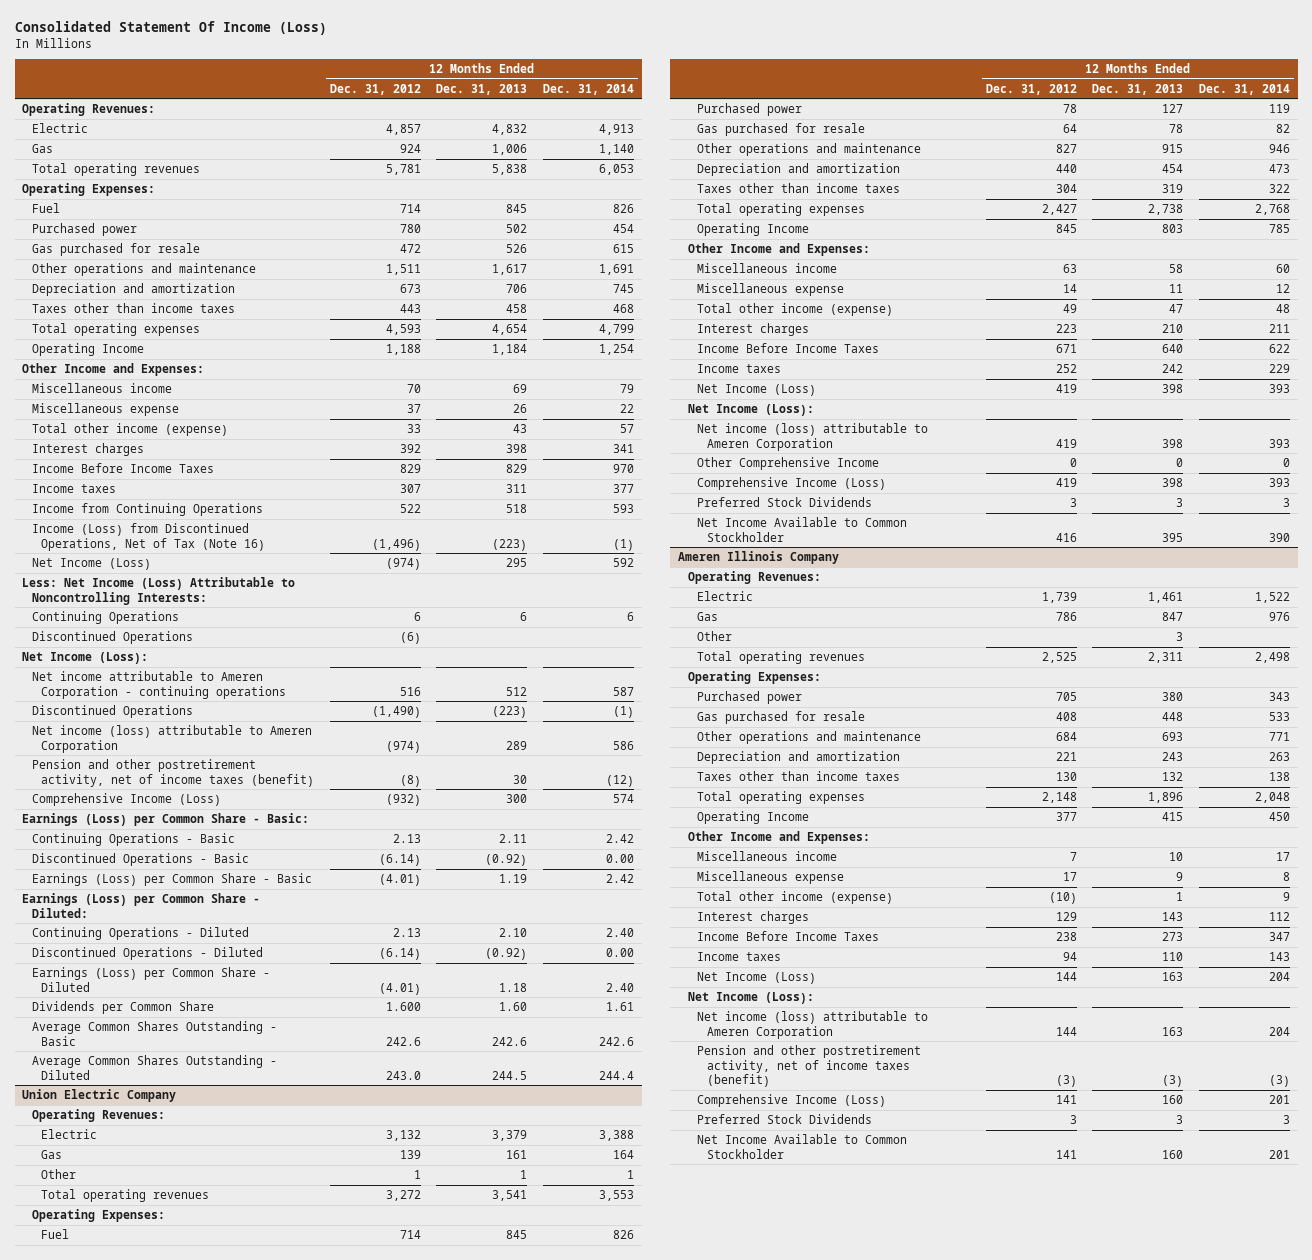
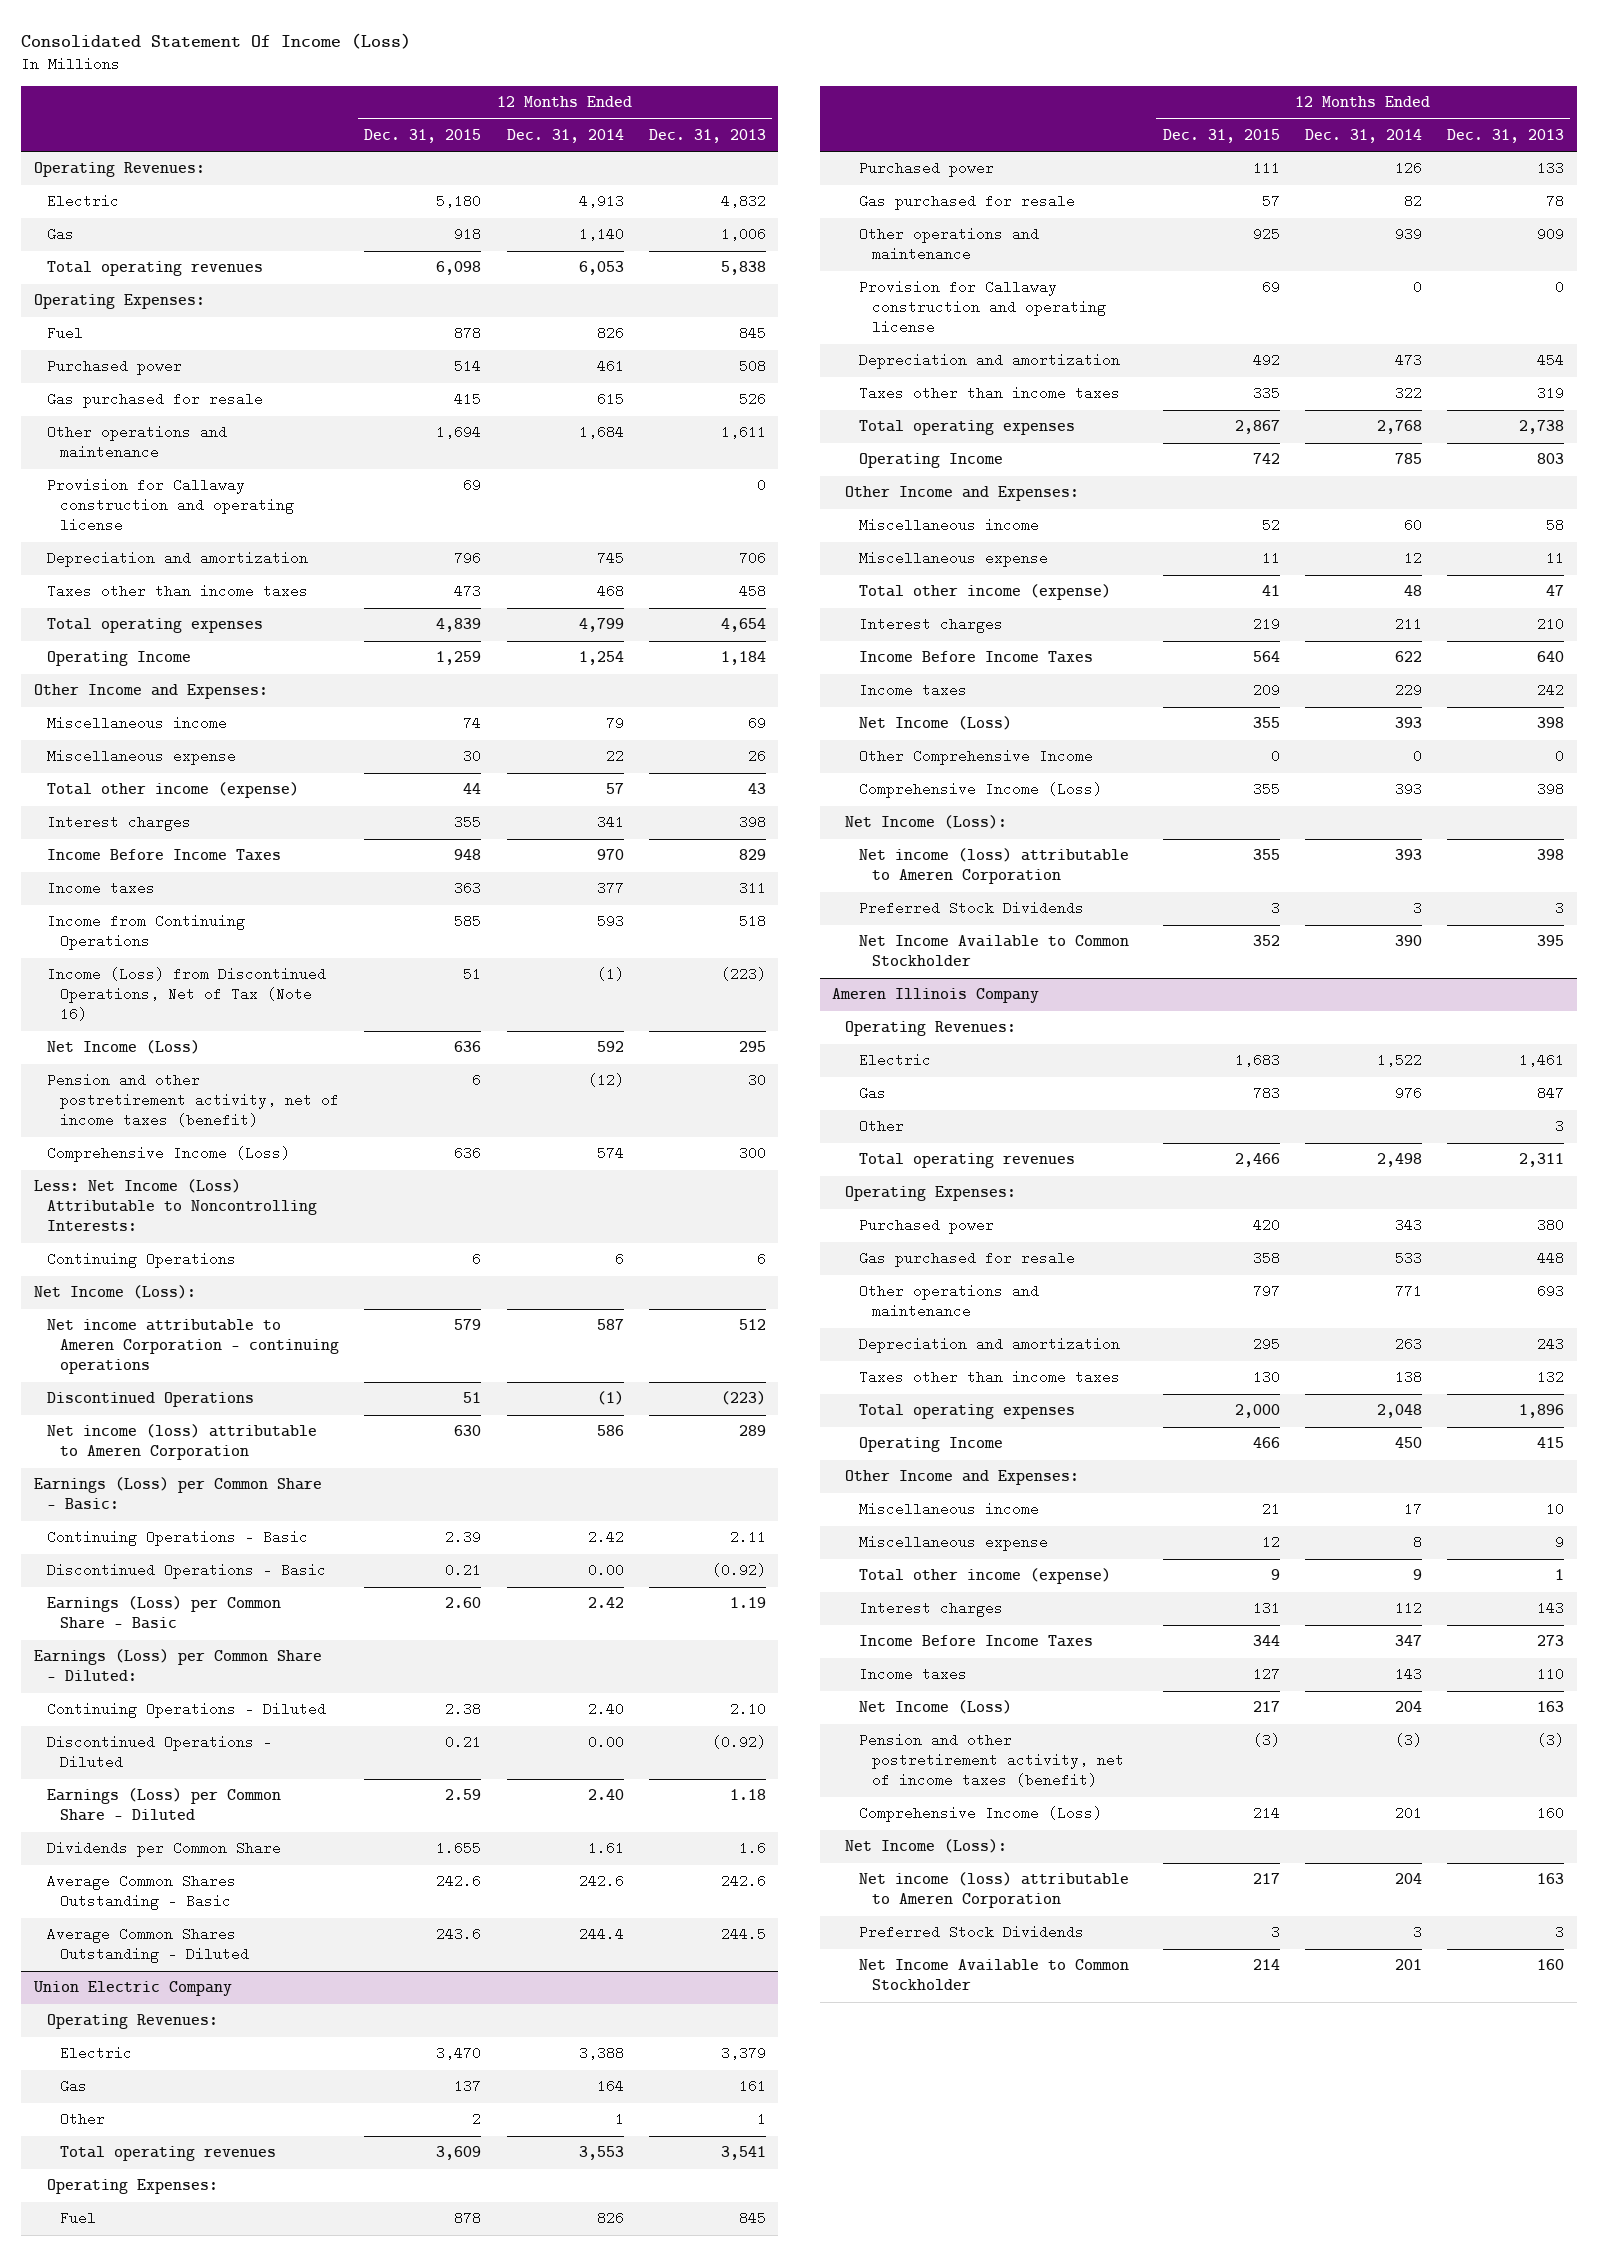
- | 12 Months Ended Dec. 31, 2012 | 12 Months Ended Dec. 31, 2013 | 12 Months Ended Dec. 31, 2014
+ | 12 Months Ended Dec. 31, 2015 | 12 Months Ended Dec. 31, 2014 | 12 Months Ended Dec. 31, 2013
- Purchased power | 780 | 502 | 454
+ Purchased power | 514 | 461 | 508
- Other operations and maintenance | 1,511 | 1,617 | 1,691
+ Other operations and maintenance | 1,694 | 1,684 | 1,611
+ Provision for Callaway construction and operating license | 69 | | 0
moved up: Pension and other postretirement activity, net of income taxes (benefit) | 6 | (12) | 30
moved up: Comprehensive Income (Loss) | 636 | 574 | 300
- Discontinued Operations | (6) | |
- Dividends per Common Share | 1.600 | 1.60 | 1.61
+ Dividends per Common Share | 1.655 | 1.61 | 1.6
@ Union Electric Company
- Purchased power | 78 | 127 | 119
+ Purchased power | 111 | 126 | 133
- Other operations and maintenance | 827 | 915 | 946
+ Other operations and maintenance | 925 | 939 | 909
+ Provision for Callaway construction and operating license | 69 | 0 | 0
moved down: Net Income (Loss):
moved down: Net income (loss) attributable to Ameren Corporation | 355 | 393 | 398
@ Ameren Illinois Company
moved down: Net Income (Loss):
moved down: Net income (loss) attributable to Ameren Corporation | 217 | 204 | 163

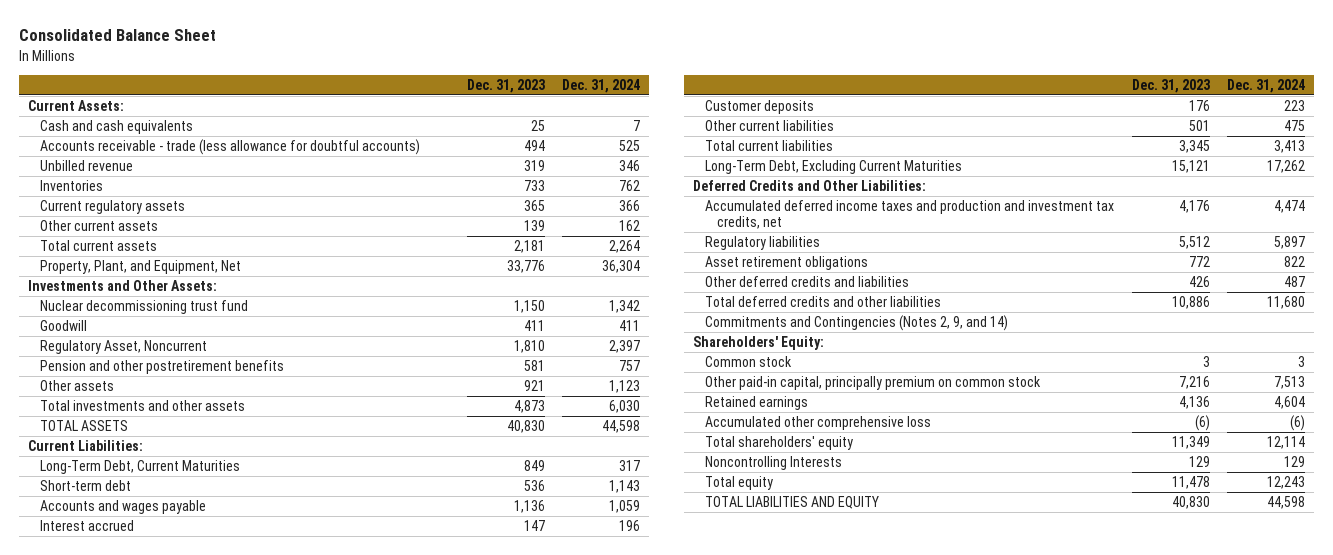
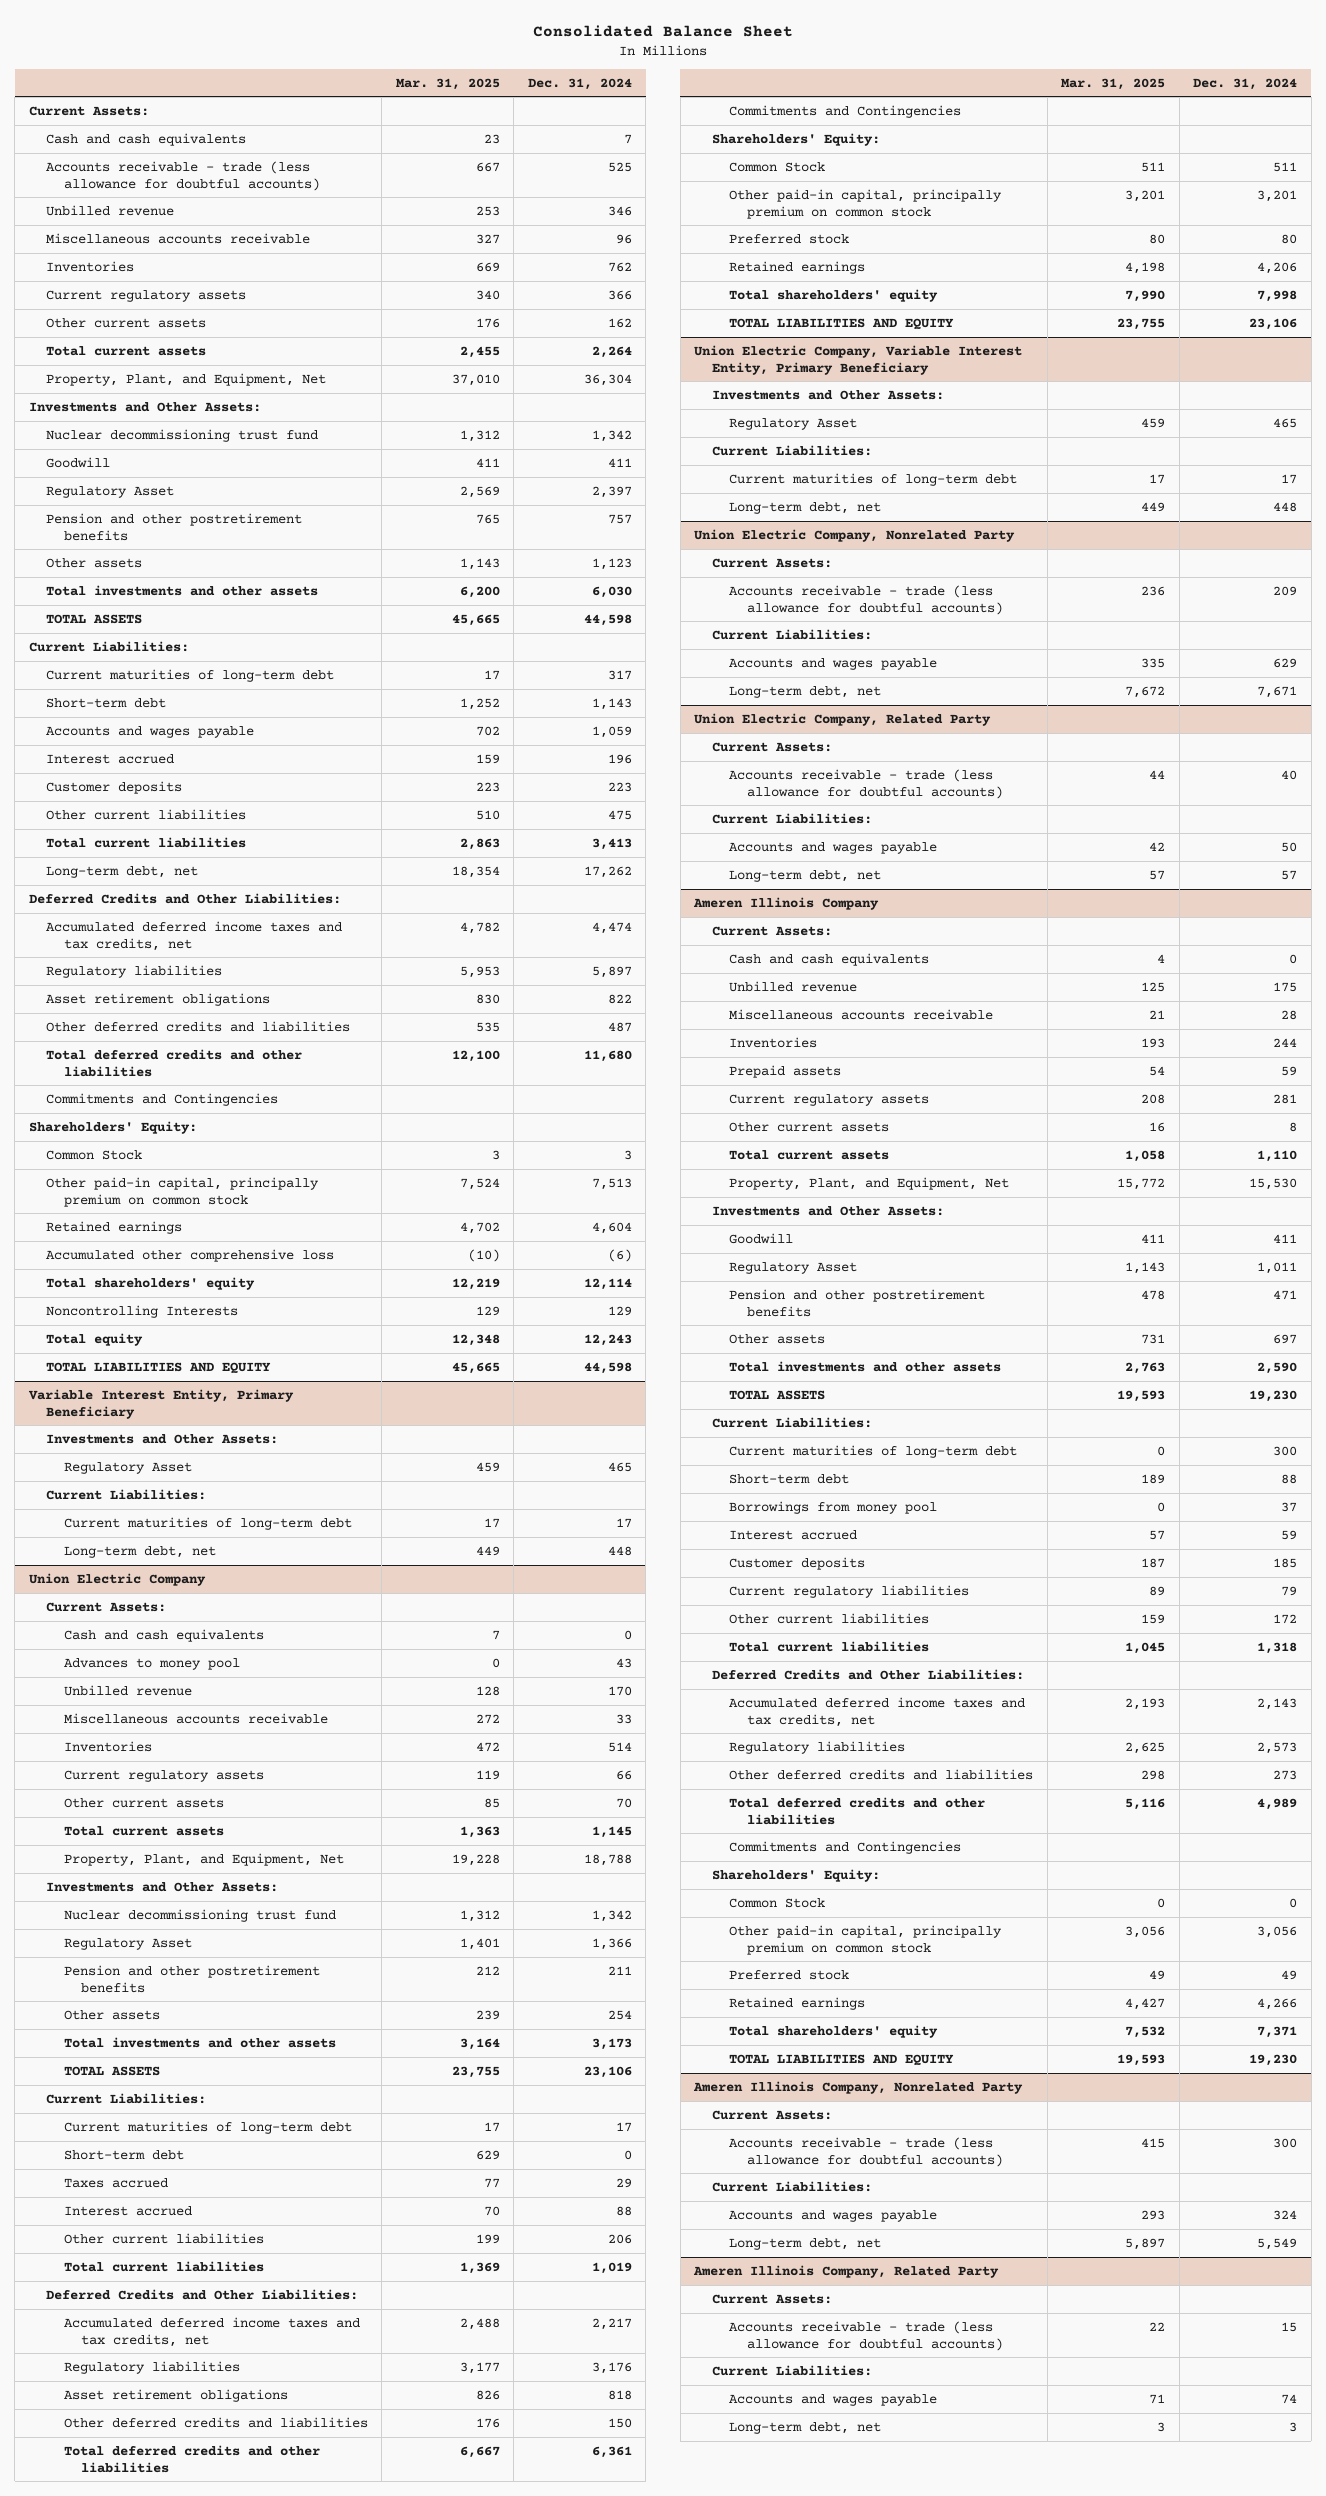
- | Dec. 31, 2023 | Dec. 31, 2024
+ | Mar. 31, 2025 | Dec. 31, 2024
+ Miscellaneous accounts receivable | 327 | 96
- Regulatory Asset, Noncurrent | 1,810 | 2,397
+ Regulatory Asset | 2,569 | 2,397
- Long-Term Debt, Current Maturities | 849 | 317
+ Current maturities of long-term debt | 17 | 317
- Long-Term Debt, Excluding Current Maturities | 15,121 | 17,262
+ Long-term debt, net | 18,354 | 17,262
- Accumulated deferred income taxes and production and investment tax credits, net | 4,176 | 4,474
+ Accumulated deferred income taxes and tax credits, net | 4,782 | 4,474
- Commitments and Contingencies (Notes 2, 9, and 14)
+ Commitments and Contingencies
- Common stock | 3 | 3
+ Common Stock | 3 | 3
+ Variable Interest Entity, Primary Beneficiary
+ Investments and Other Assets:
+ Regulatory Asset | 459 | 465
+ Current Liabilities:
+ Current maturities of long-term debt | 17 | 17
+ Long-term debt, net | 449 | 448
+ Union Electric Company
+ Current Assets:
+ Cash and cash equivalents | 7 | 0
+ Advances to money pool | 0 | 43
+ Unbilled revenue | 128 | 170
+ Miscellaneous accounts receivable | 272 | 33
+ Inventories | 472 | 514
+ Current regulatory assets | 119 | 66
+ Other current assets | 85 | 70
+ Total current assets | 1,363 | 1,145
+ Property, Plant, and Equipment, Net | 19,228 | 18,788
+ Investments and Other Assets:
+ Nuclear decommissioning trust fund | 1,312 | 1,342
+ Regulatory Asset | 1,401 | 1,366
+ Pension and other postretirement benefits | 212 | 211
+ Other assets | 239 | 254
+ Total investments and other assets | 3,164 | 3,173
+ TOTAL ASSETS | 23,755 | 23,106
+ Current Liabilities:
+ Current maturities of long-term debt | 17 | 17
+ Short-term debt | 629 | 0
+ Taxes accrued | 77 | 29
+ Interest accrued | 70 | 88
+ Other current liabilities | 199 | 206
+ Total current liabilities | 1,369 | 1,019
+ Deferred Credits and Other Liabilities:
+ Accumulated deferred income taxes and tax credits, net | 2,488 | 2,217
+ Regulatory liabilities | 3,177 | 3,176
+ Asset retirement obligations | 826 | 818
+ Other deferred credits and liabilities | 176 | 150
+ Total deferred credits and other liabilities | 6,667 | 6,361
+ Commitments and Contingencies
+ Shareholders' Equity:
+ Common Stock | 511 | 511
+ Other paid-in capital, principally premium on common stock | 3,201 | 3,201
+ Preferred stock | 80 | 80
+ Retained earnings | 4,198 | 4,206
+ Total shareholders' equity | 7,990 | 7,998
+ TOTAL LIABILITIES AND EQUITY | 23,755 | 23,106
+ Union Electric Company, Variable Interest Entity, Primary Beneficiary
+ Investments and Other Assets:
+ Regulatory Asset | 459 | 465
+ Current Liabilities:
+ Current maturities of long-term debt | 17 | 17
+ Long-term debt, net | 449 | 448
+ Union Electric Company, Nonrelated Party
+ Current Assets:
+ Accounts receivable - trade (less allowance for doubtful accounts) | 236 | 209
+ Current Liabilities:
+ Accounts and wages payable | 335 | 629
+ Long-term debt, net | 7,672 | 7,671
+ Union Electric Company, Related Party
+ Current Assets:
+ Accounts receivable - trade (less allowance for doubtful accounts) | 44 | 40
+ Current Liabilities:
+ Accounts and wages payable | 42 | 50
+ Long-term debt, net | 57 | 57
+ Ameren Illinois Company
+ Current Assets:
+ Cash and cash equivalents | 4 | 0
+ Unbilled revenue | 125 | 175
+ Miscellaneous accounts receivable | 21 | 28
+ Inventories | 193 | 244
+ Prepaid assets | 54 | 59
+ Current regulatory assets | 208 | 281
+ Other current assets | 16 | 8
+ Total current assets | 1,058 | 1,110
+ Property, Plant, and Equipment, Net | 15,772 | 15,530
+ Investments and Other Assets:
+ Goodwill | 411 | 411
+ Regulatory Asset | 1,143 | 1,011
+ Pension and other postretirement benefits | 478 | 471
+ Other assets | 731 | 697
+ Total investments and other assets | 2,763 | 2,590
+ TOTAL ASSETS | 19,593 | 19,230
+ Current Liabilities:
+ Current maturities of long-term debt | 0 | 300
+ Short-term debt | 189 | 88
+ Borrowings from money pool | 0 | 37
+ Interest accrued | 57 | 59
+ Customer deposits | 187 | 185
+ Current regulatory liabilities | 89 | 79
+ Other current liabilities | 159 | 172
+ Total current liabilities | 1,045 | 1,318
+ Deferred Credits and Other Liabilities:
+ Accumulated deferred income taxes and tax credits, net | 2,193 | 2,143
+ Regulatory liabilities | 2,625 | 2,573
+ Other deferred credits and liabilities | 298 | 273
+ Total deferred credits and other liabilities | 5,116 | 4,989
+ Commitments and Contingencies
+ Shareholders' Equity:
+ Common Stock | 0 | 0
+ Other paid-in capital, principally premium on common stock | 3,056 | 3,056
+ Preferred stock | 49 | 49
+ Retained earnings | 4,427 | 4,266
+ Total shareholders' equity | 7,532 | 7,371
+ TOTAL LIABILITIES AND EQUITY | 19,593 | 19,230
+ Ameren Illinois Company, Nonrelated Party
+ Current Assets:
+ Accounts receivable - trade (less allowance for doubtful accounts) | 415 | 300
+ Current Liabilities:
+ Accounts and wages payable | 293 | 324
+ Long-term debt, net | 5,897 | 5,549
+ Ameren Illinois Company, Related Party
+ Current Assets:
+ Accounts receivable - trade (less allowance for doubtful accounts) | 22 | 15
+ Current Liabilities:
+ Accounts and wages payable | 71 | 74
+ Long-term debt, net | 3 | 3

